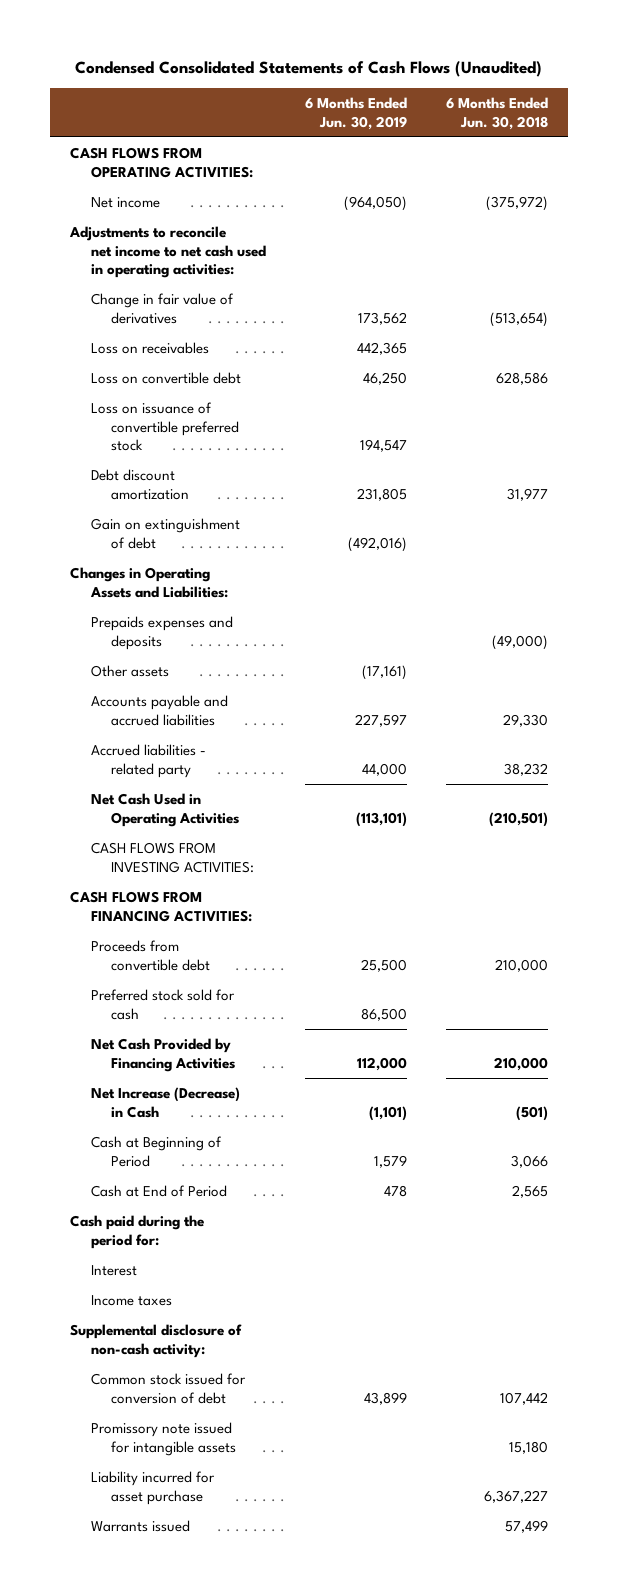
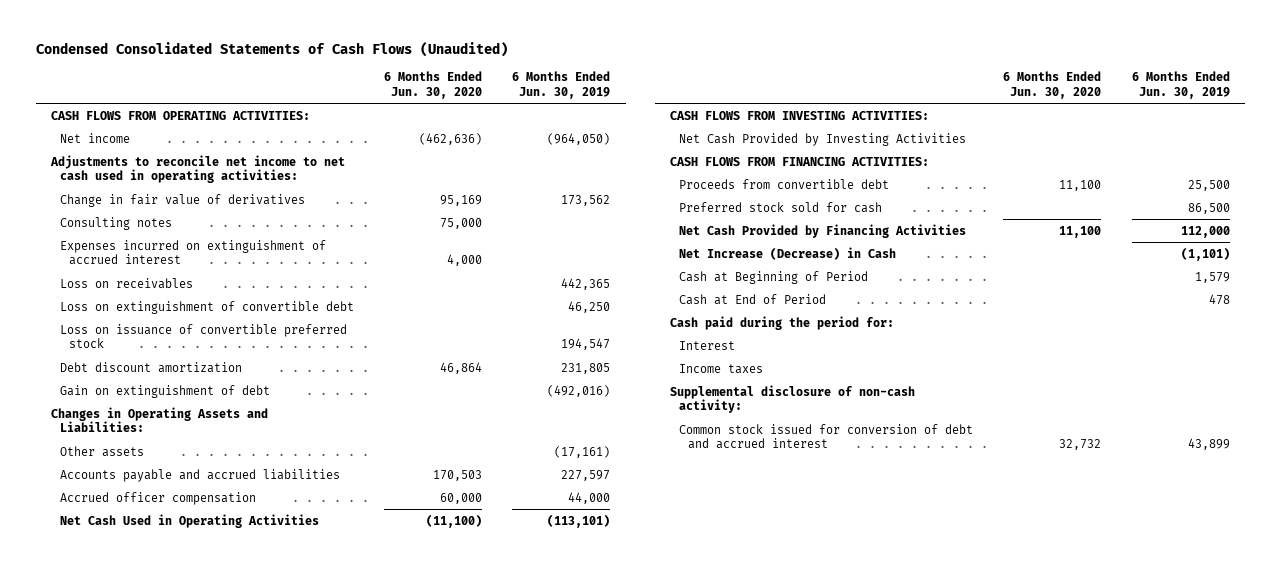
- | 6 Months Ended Jun. 30, 2019 | 6 Months Ended Jun. 30, 2018
+ | 6 Months Ended Jun. 30, 2020 | 6 Months Ended Jun. 30, 2019
+ Consulting notes | 75,000 |
+ Expenses incurred on extinguishment of accrued interest | 4,000 |
- Loss on convertible debt | 46,250 | 628,586
+ Loss on extinguishment of convertible debt | | 46,250
- Prepaids expenses and deposits | | (49,000)
- Accrued liabilities - related party | 44,000 | 38,232
+ Accrued officer compensation | 60,000 | 44,000
+ Net Cash Provided by Investing Activities
- Common stock issued for conversion of debt | 43,899 | 107,442
- Promissory note issued for intangible assets | | 15,180
- Liability incurred for asset purchase | | 6,367,227
- Warrants issued | | 57,499
+ Common stock issued for conversion of debt and accrued interest | 32,732 | 43,899

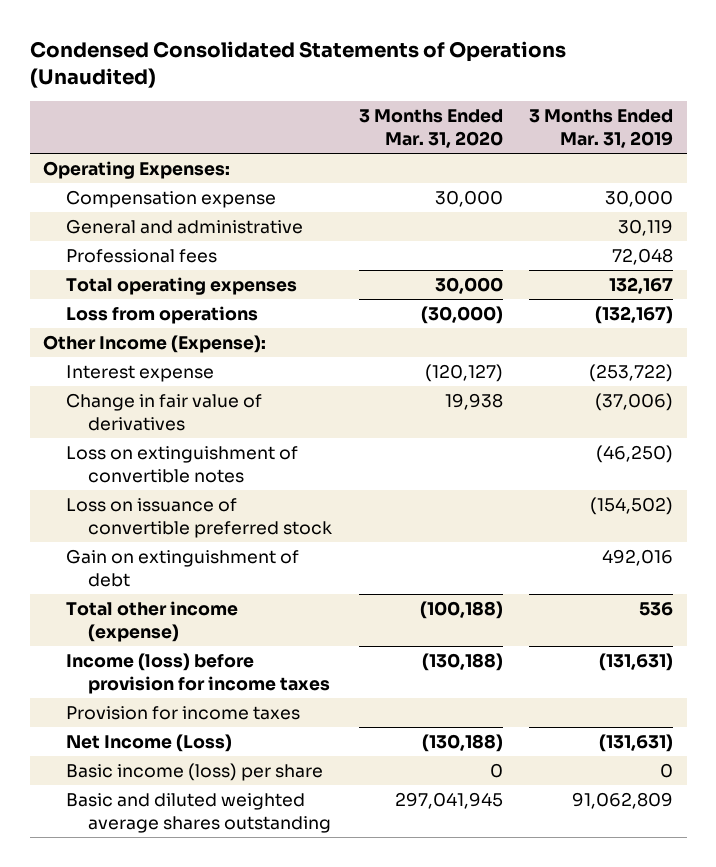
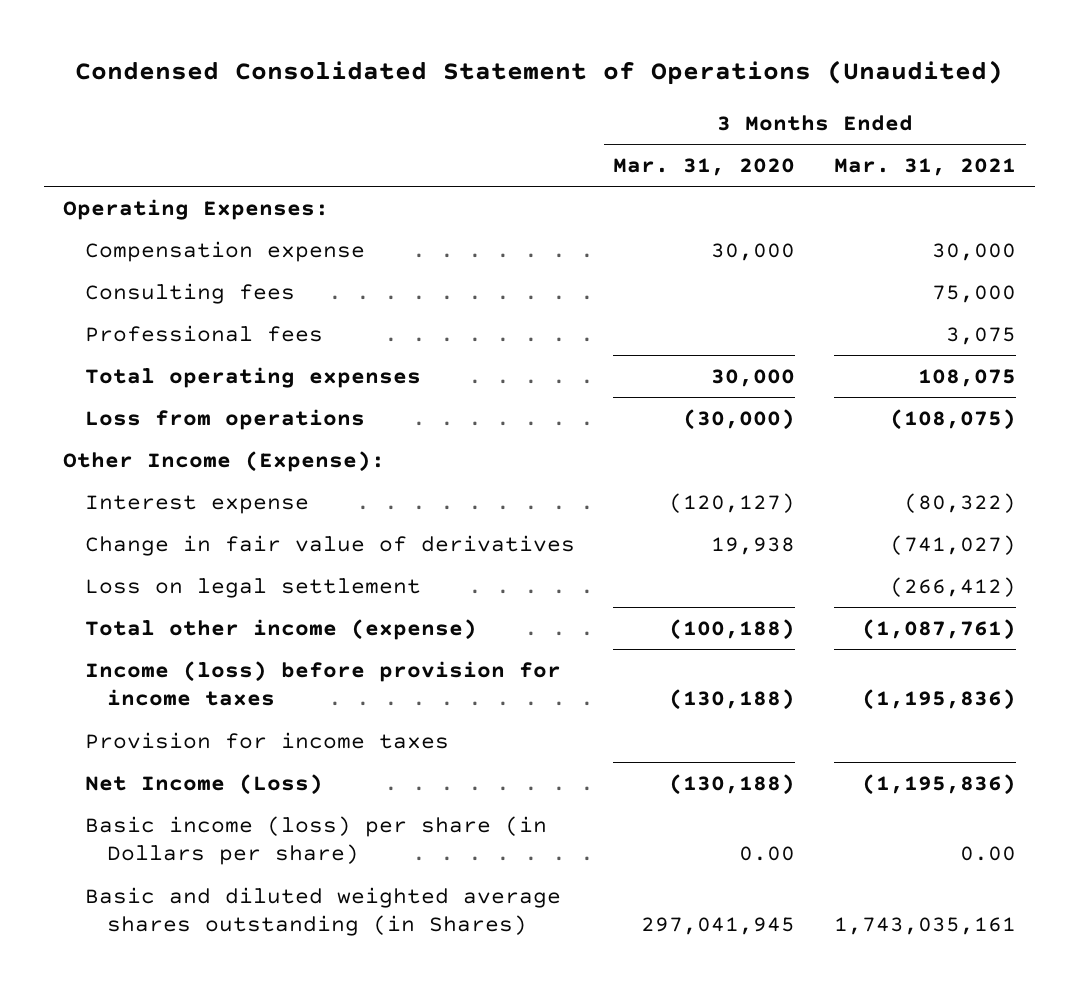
- Condensed Consolidated Statements of Operations (Unaudited)
+ Condensed Consolidated Statement of Operations (Unaudited)
- | 3 Months Ended Mar. 31, 2020 | 3 Months Ended Mar. 31, 2019
+ | 3 Months Ended Mar. 31, 2020 | 3 Months Ended Mar. 31, 2021
- General and administrative | | 30,119
+ Consulting fees | | 75,000
- Loss on extinguishment of convertible notes | | (46,250)
- Loss on issuance of convertible preferred stock | | (154,502)
- Gain on extinguishment of debt | | 492,016
+ Loss on legal settlement | | (266,412)
- Basic income (loss) per share | 0 | 0
- Basic and diluted weighted average shares outstanding | 297,041,945 | 91,062,809
+ Basic income (loss) per share (in Dollars per share) | 0.00 | 0.00
+ Basic and diluted weighted average shares outstanding (in Shares) | 297,041,945 | 1,743,035,161

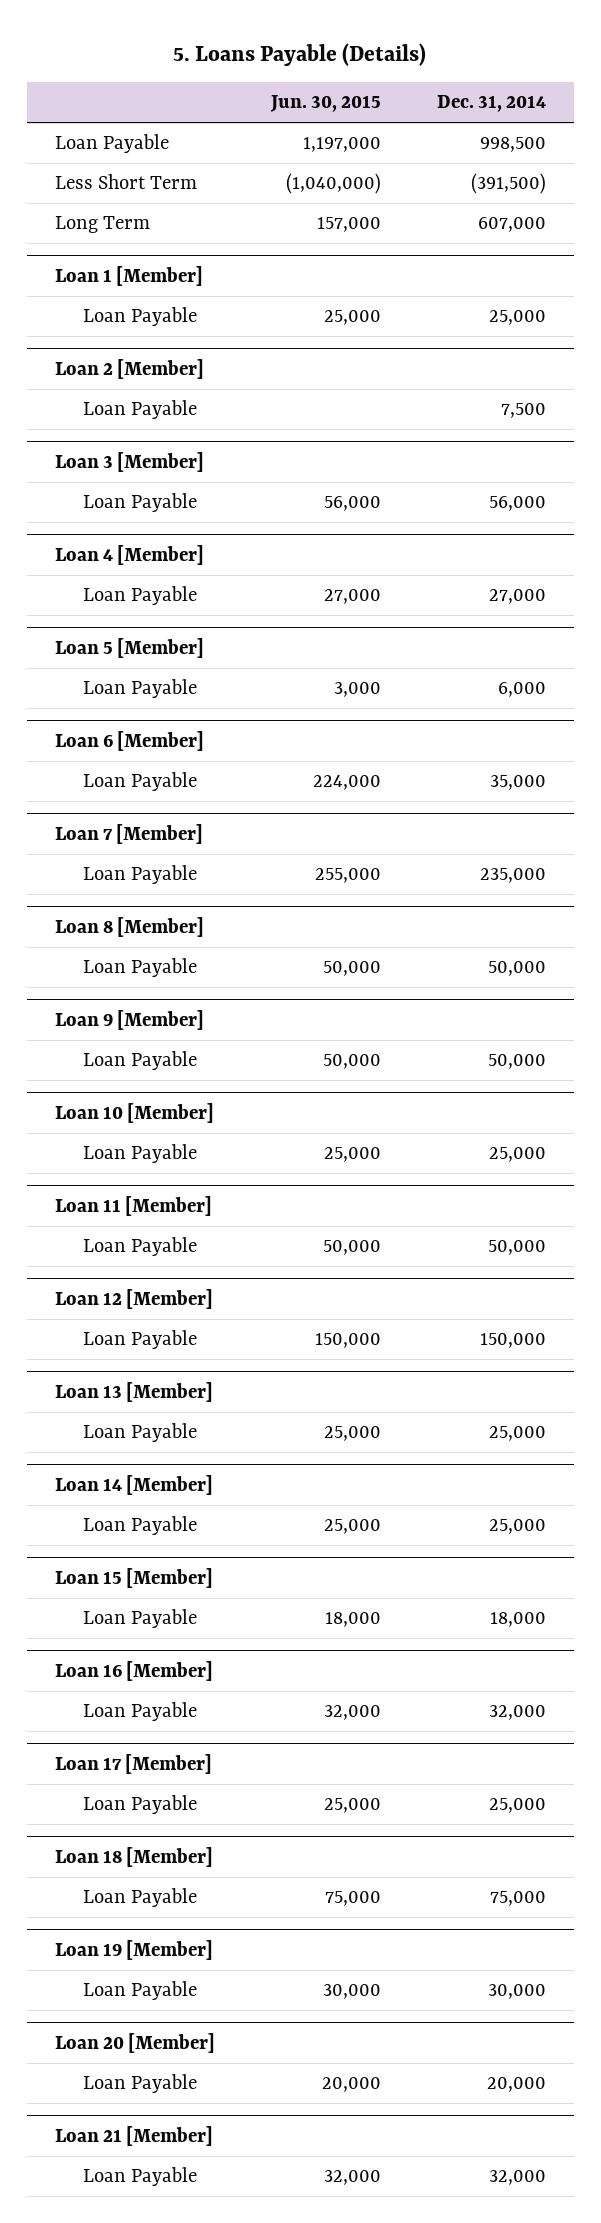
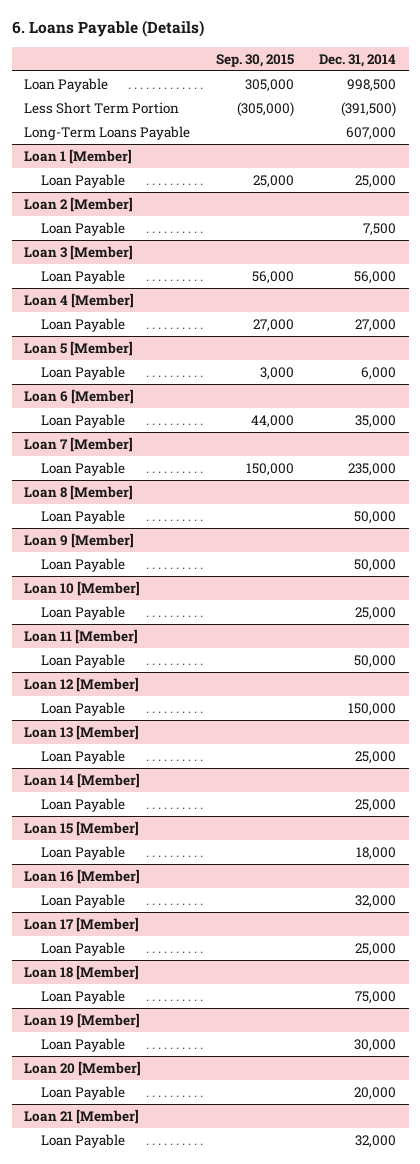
- 5. Loans Payable (Details)
+ 6. Loans Payable (Details)
- | Jun. 30, 2015 | Dec. 31, 2014
+ | Sep. 30, 2015 | Dec. 31, 2014
- Less Short Term | (1,040,000) | (391,500)
- Long Term | 157,000 | 607,000
+ Less Short Term Portion | (305,000) | (391,500)
+ Long-Term Loans Payable | | 607,000

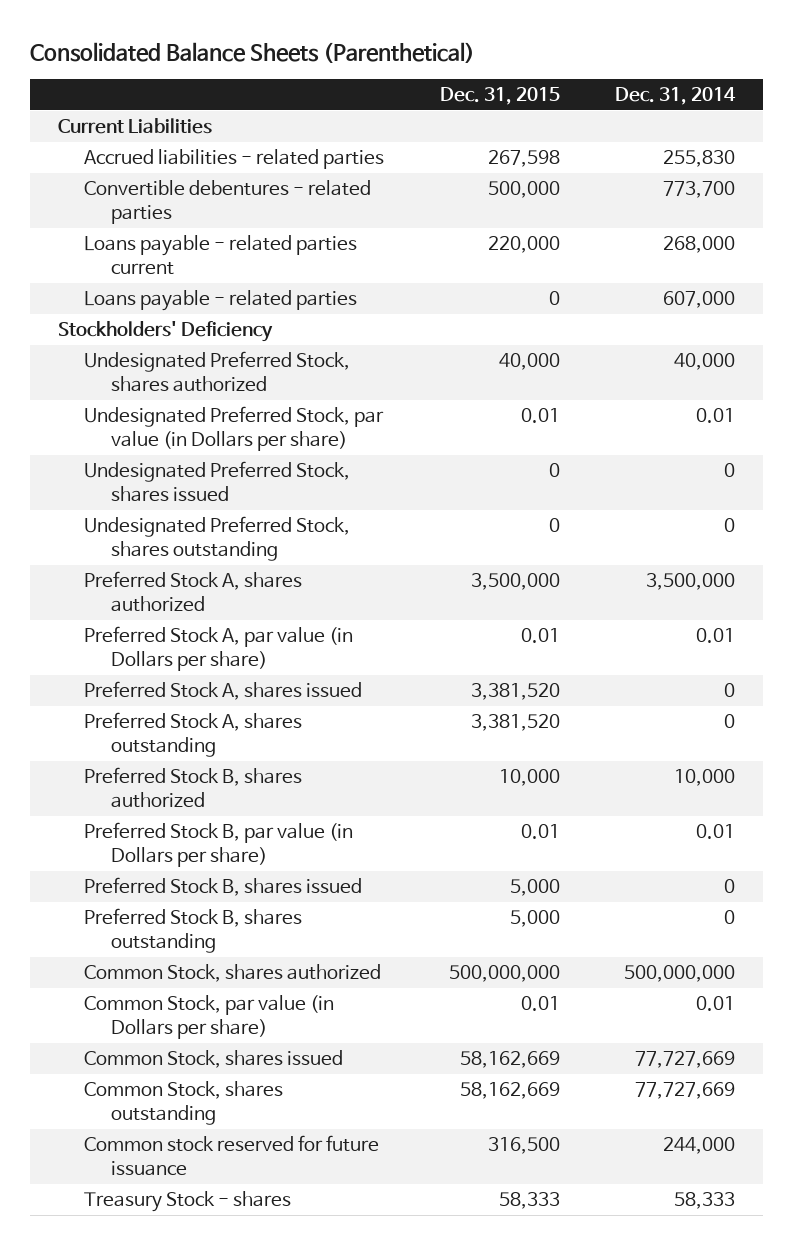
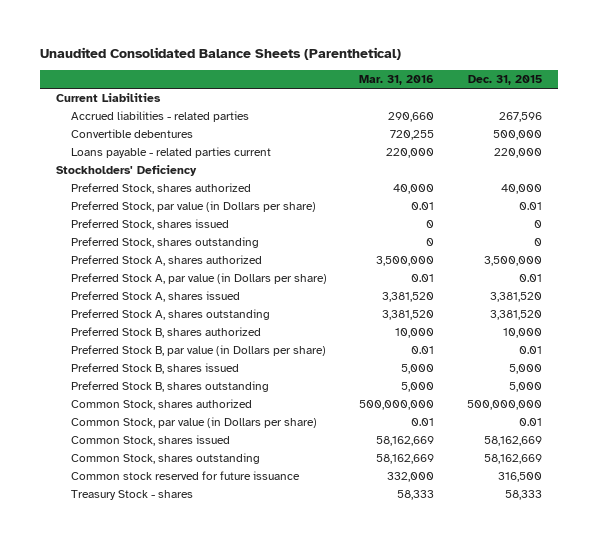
- Consolidated Balance Sheets (Parenthetical)
+ Unaudited Consolidated Balance Sheets (Parenthetical)
- | Dec. 31, 2015 | Dec. 31, 2014
+ | Mar. 31, 2016 | Dec. 31, 2015
- Accrued liabilities - related parties | 267,598 | 255,830
- Convertible debentures - related parties | 500,000 | 773,700
+ Accrued liabilities - related parties | 290,660 | 267,596
+ Convertible debentures | 720,255 | 500,000
- Loans payable - related parties | 0 | 607,000
- Undesignated Preferred Stock, shares authorized | 40,000 | 40,000
- Undesignated Preferred Stock, par value (in Dollars per share) | 0.01 | 0.01
- Undesignated Preferred Stock, shares issued | 0 | 0
- Undesignated Preferred Stock, shares outstanding | 0 | 0
+ Preferred Stock, shares authorized | 40,000 | 40,000
+ Preferred Stock, par value (in Dollars per share) | 0.01 | 0.01
+ Preferred Stock, shares issued | 0 | 0
+ Preferred Stock, shares outstanding | 0 | 0

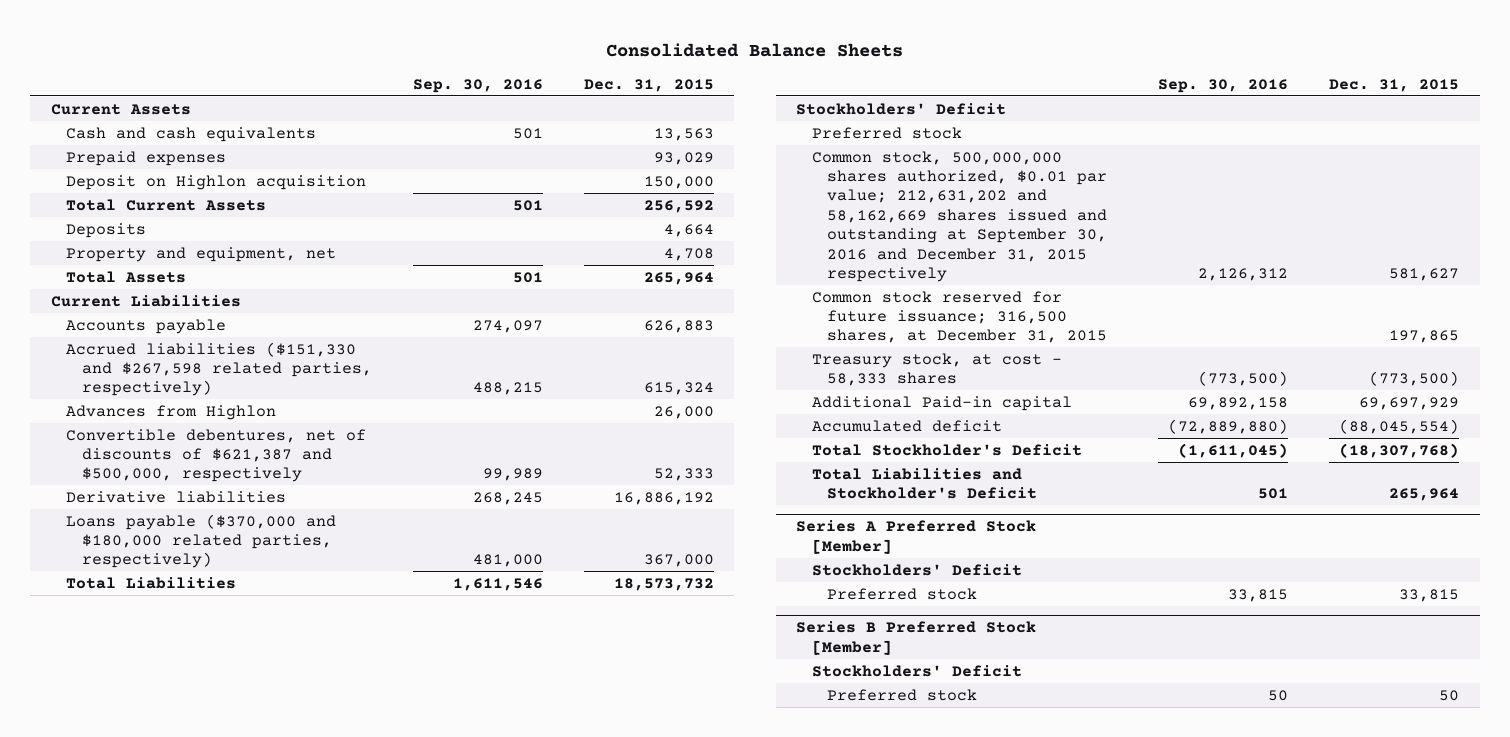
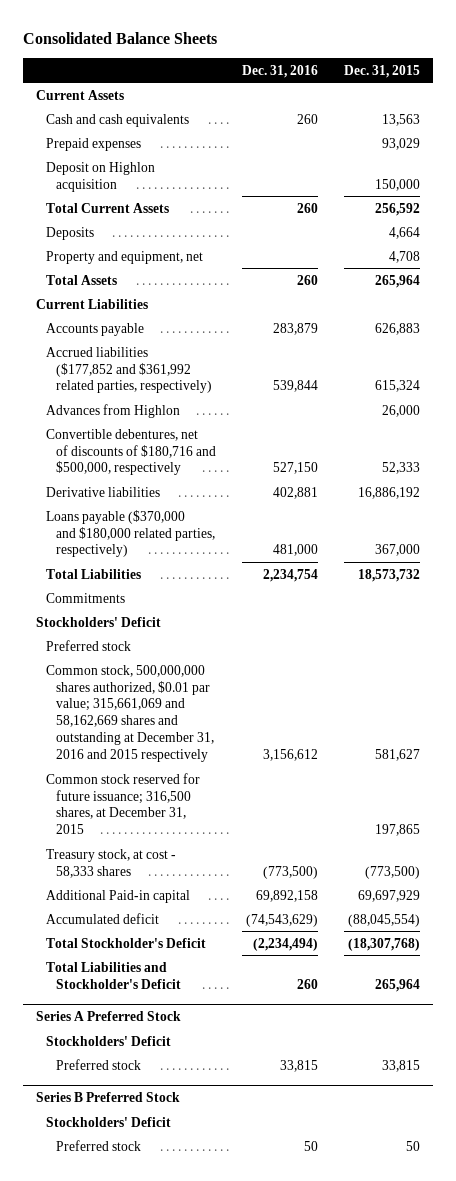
- | Sep. 30, 2016 | Dec. 31, 2015
+ | Dec. 31, 2016 | Dec. 31, 2015
- Accrued liabilities ($151,330 and $267,598 related parties, respectively) | 488,215 | 615,324
+ Accrued liabilities ($177,852 and $361,992 related parties, respectively) | 539,844 | 615,324
- Convertible debentures, net of discounts of $621,387 and $500,000, respectively | 99,989 | 52,333
+ Convertible debentures, net of discounts of $180,716 and $500,000, respectively | 527,150 | 52,333
+ Commitments
- Common stock, 500,000,000 shares authorized, $0.01 par value; 212,631,202 and 58,162,669 shares issued and outstanding at September 30, 2016 and December 31, 2015 respectively | 2,126,312 | 581,627
+ Common stock, 500,000,000 shares authorized, $0.01 par value; 315,661,069 and 58,162,669 shares and outstanding at December 31, 2016 and 2015 respectively | 3,156,612 | 581,627
- Series A Preferred Stock [Member]
+ Series A Preferred Stock
- Series B Preferred Stock [Member]
+ Series B Preferred Stock

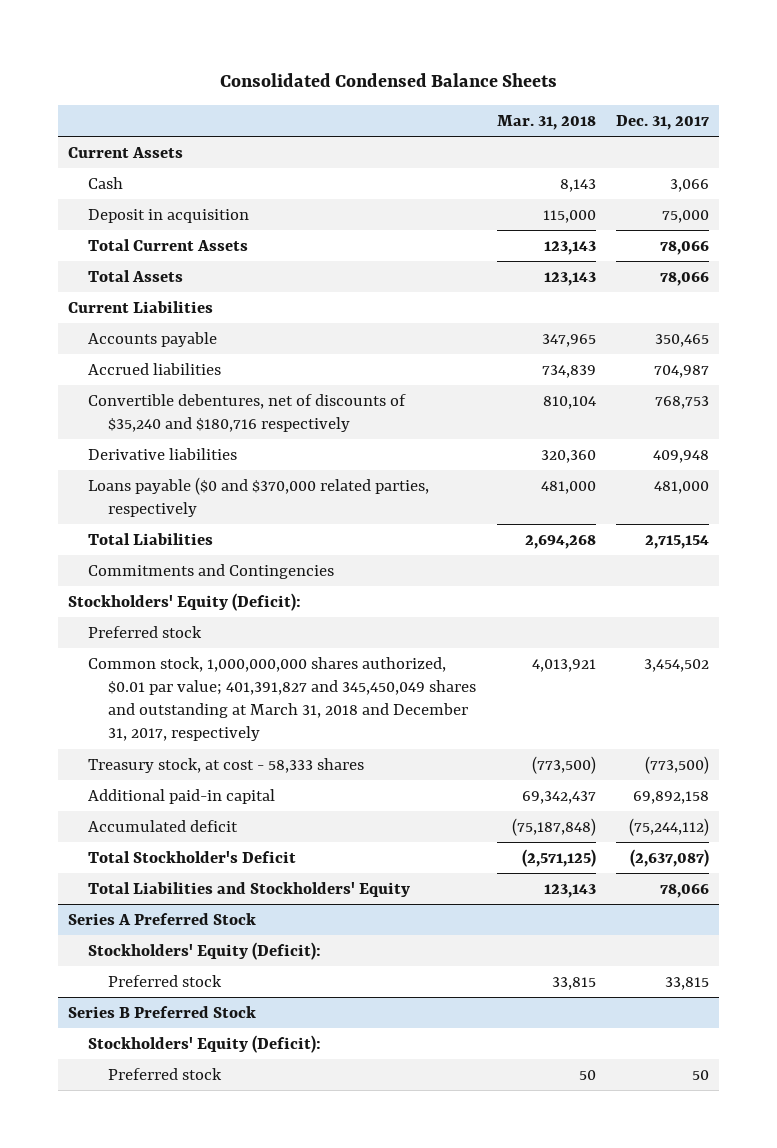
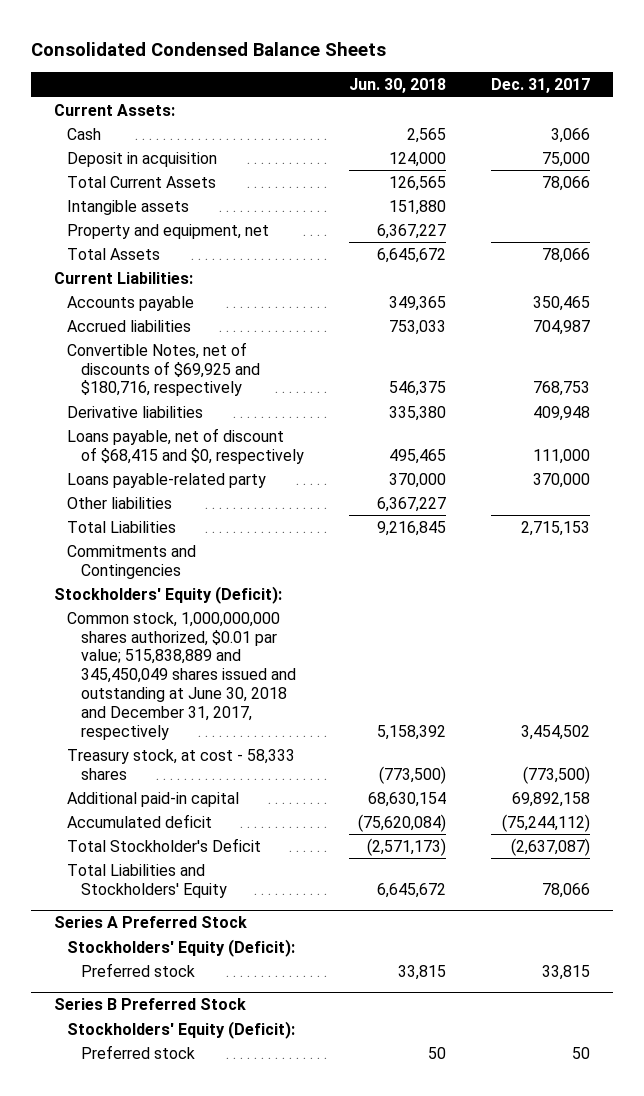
- | Mar. 31, 2018 | Dec. 31, 2017
+ | Jun. 30, 2018 | Dec. 31, 2017
- Current Assets
+ Current Assets:
+ Intangible assets | 151,880 |
+ Property and equipment, net | 6,367,227 |
- Current Liabilities
+ Current Liabilities:
- Convertible debentures, net of discounts of $35,240 and $180,716 respectively | 810,104 | 768,753
+ Convertible Notes, net of discounts of $69,925 and $180,716, respectively | 546,375 | 768,753
- Loans payable ($0 and $370,000 related parties, respectively | 481,000 | 481,000
- Total Liabilities | 2,694,268 | 2,715,154
+ Loans payable, net of discount of $68,415 and $0, respectively | 495,465 | 111,000
+ Loans payable-related party | 370,000 | 370,000
+ Other liabilities | 6,367,227 |
+ Total Liabilities | 9,216,845 | 2,715,153
- Preferred stock
- Common stock, 1,000,000,000 shares authorized, $0.01 par value; 401,391,827 and 345,450,049 shares and outstanding at March 31, 2018 and December 31, 2017, respectively | 4,013,921 | 3,454,502
+ Common stock, 1,000,000,000 shares authorized, $0.01 par value; 515,838,889 and 345,450,049 shares issued and outstanding at June 30, 2018 and December 31, 2017, respectively | 5,158,392 | 3,454,502

